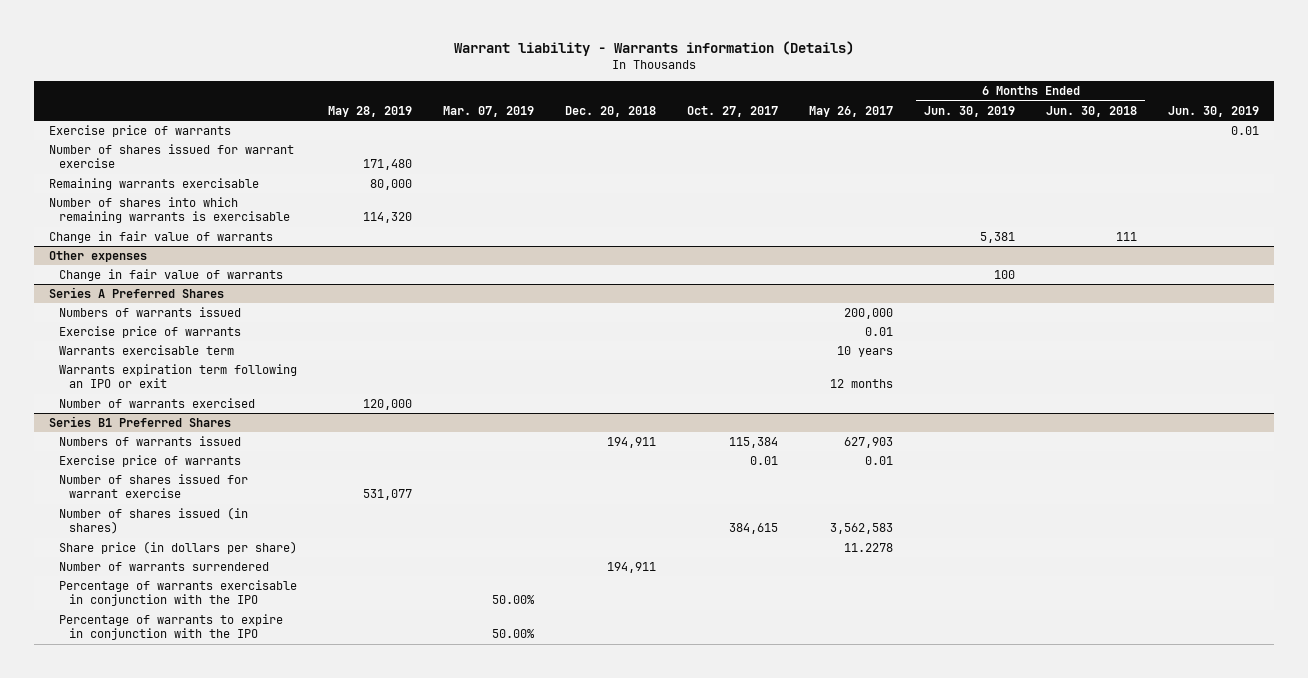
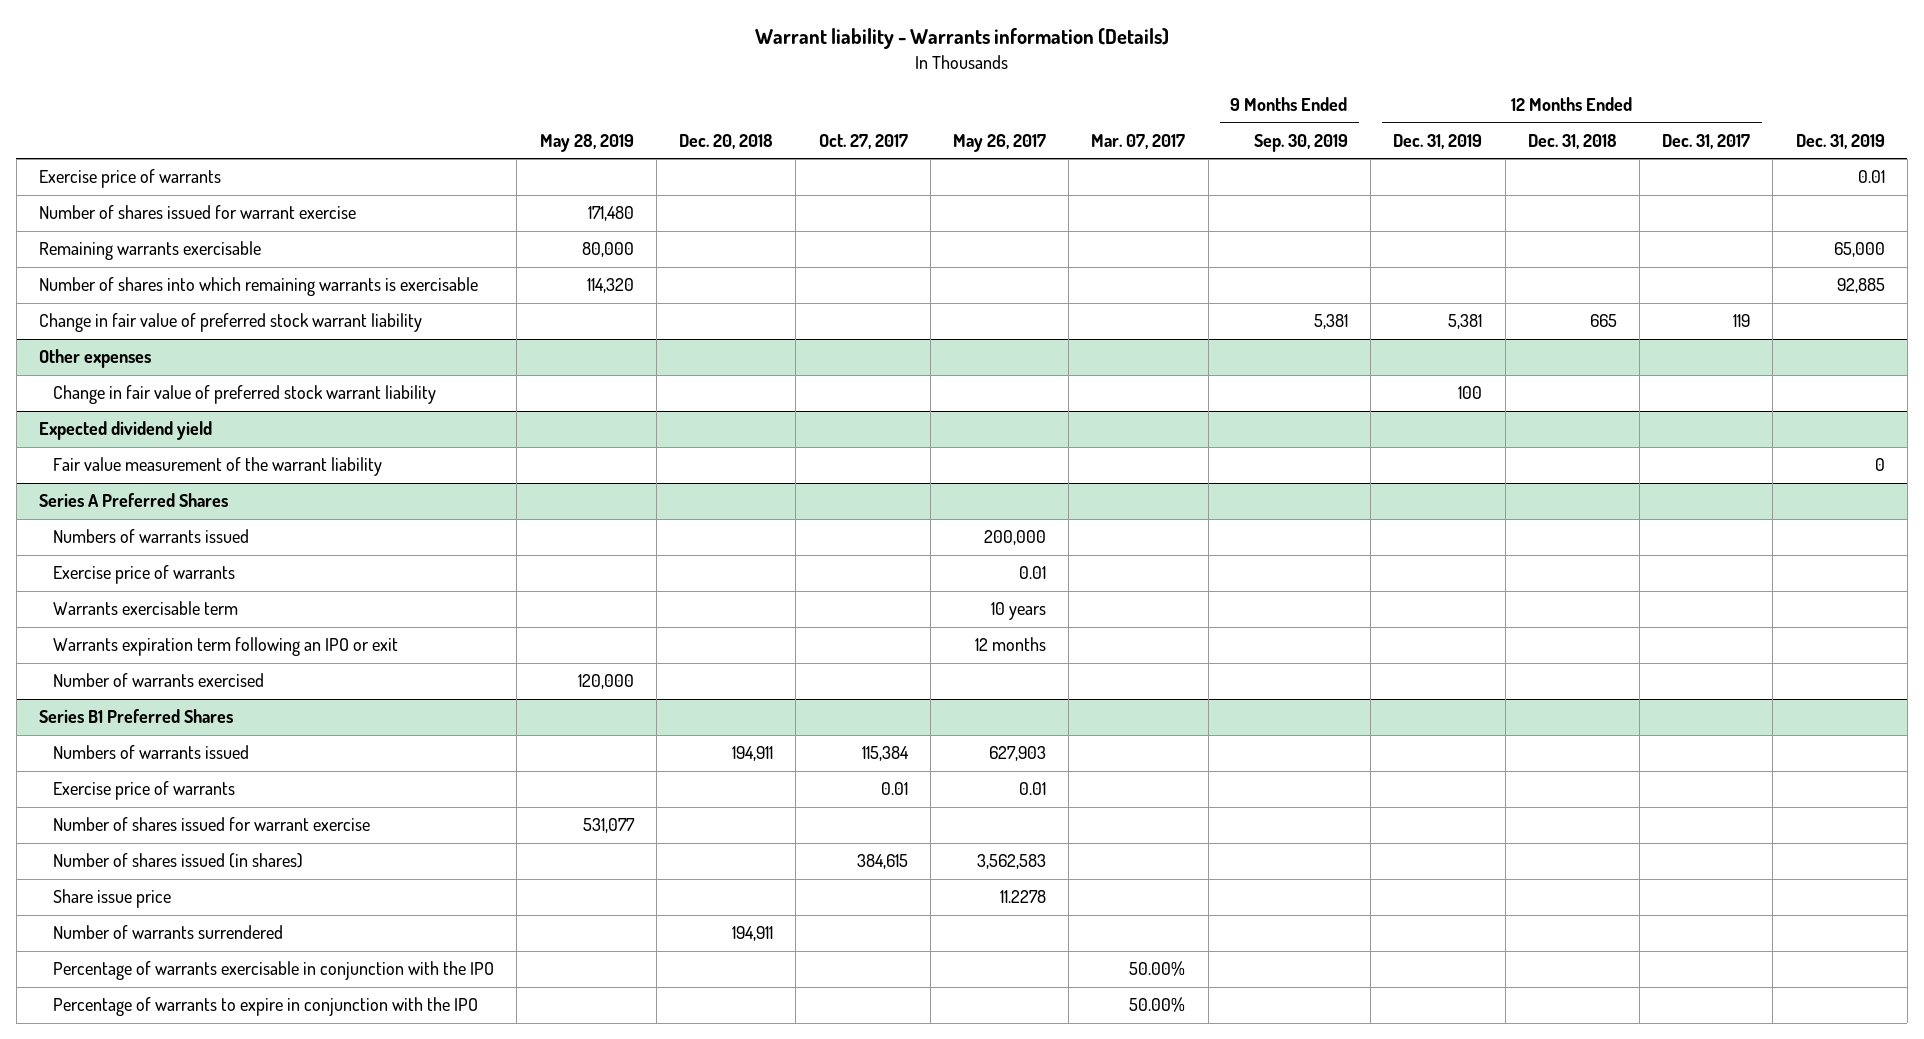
- | May 28, 2019 | Mar. 07, 2019 | Dec. 20, 2018 | Oct. 27, 2017 | May 26, 2017 | 6 Months Ended Jun. 30, 2019 | 6 Months Ended Jun. 30, 2018 | Jun. 30, 2019
+ | May 28, 2019 | Dec. 20, 2018 | Oct. 27, 2017 | May 26, 2017 | Mar. 07, 2017 | 9 Months Ended Sep. 30, 2019 | 12 Months Ended Dec. 31, 2019 | 12 Months Ended Dec. 31, 2018 | 12 Months Ended Dec. 31, 2017 | Dec. 31, 2019
- Change in fair value of warrants | | | | | | 5,381 | 111 |
+ Change in fair value of preferred stock warrant liability | | | | | | 5,381 | 5,381 | 665 | 119 |
@ Other expenses
- Change in fair value of warrants | | | | | | 100 | |
+ Change in fair value of preferred stock warrant liability | | | | | | | 100 | | |
+ Expected dividend yield
+ Fair value measurement of the warrant liability | | | | | | | | | | 0
@ Series B1 Preferred Shares
- Share price (in dollars per share) | | | | | 11.2278 | | |
+ Share issue price | | | | 11.2278 | | | | | |

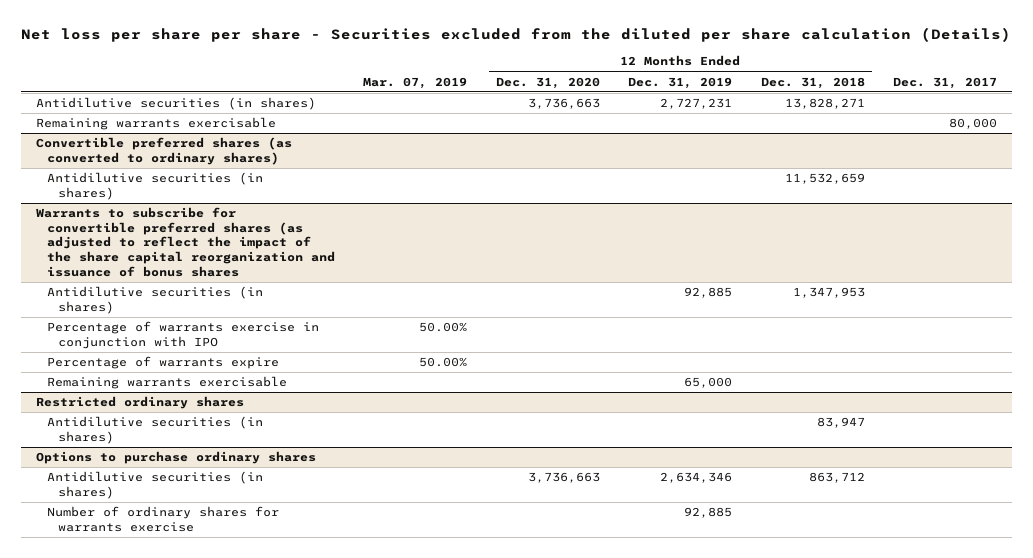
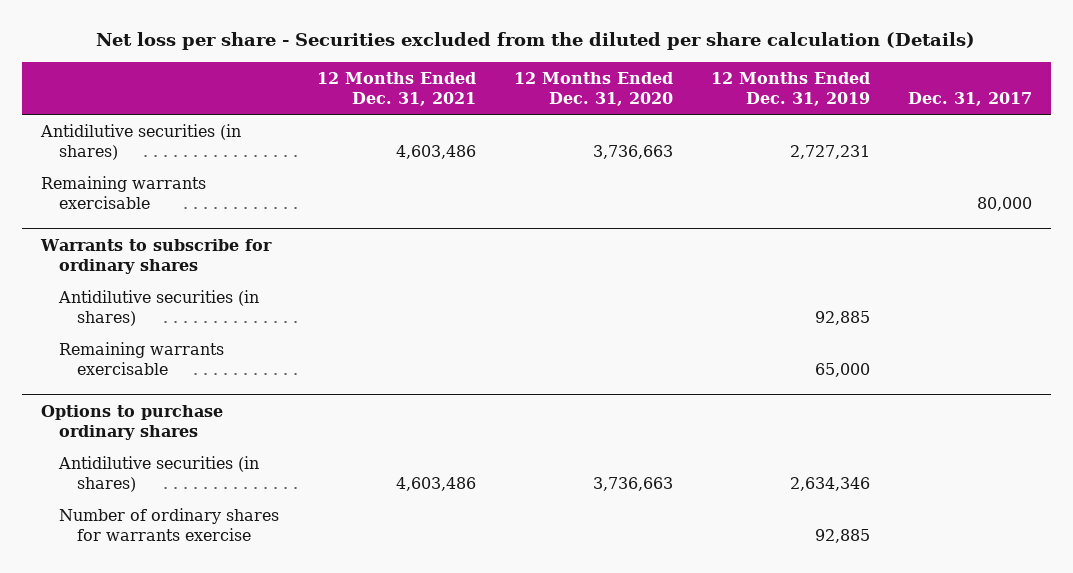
- Net loss per share per share - Securities excluded from the diluted per share calculation (Details)
+ Net loss per share - Securities excluded from the diluted per share calculation (Details)
- | Mar. 07, 2019 | 12 Months Ended Dec. 31, 2020 | 12 Months Ended Dec. 31, 2019 | 12 Months Ended Dec. 31, 2018 | Dec. 31, 2017
+ | 12 Months Ended Dec. 31, 2021 | 12 Months Ended Dec. 31, 2020 | 12 Months Ended Dec. 31, 2019 | Dec. 31, 2017
- Convertible preferred shares (as converted to ordinary shares)
- Antidilutive securities (in shares) | | | | 11,532,659 |
- Warrants to subscribe for convertible preferred shares (as adjusted to reflect the impact of the share capital reorganization and issuance of bonus shares
+ Warrants to subscribe for ordinary shares
- Percentage of warrants exercise in conjunction with IPO | 50.00% | | | |
- Percentage of warrants expire | 50.00% | | | |
- Restricted ordinary shares
- Antidilutive securities (in shares) | | | | 83,947 |

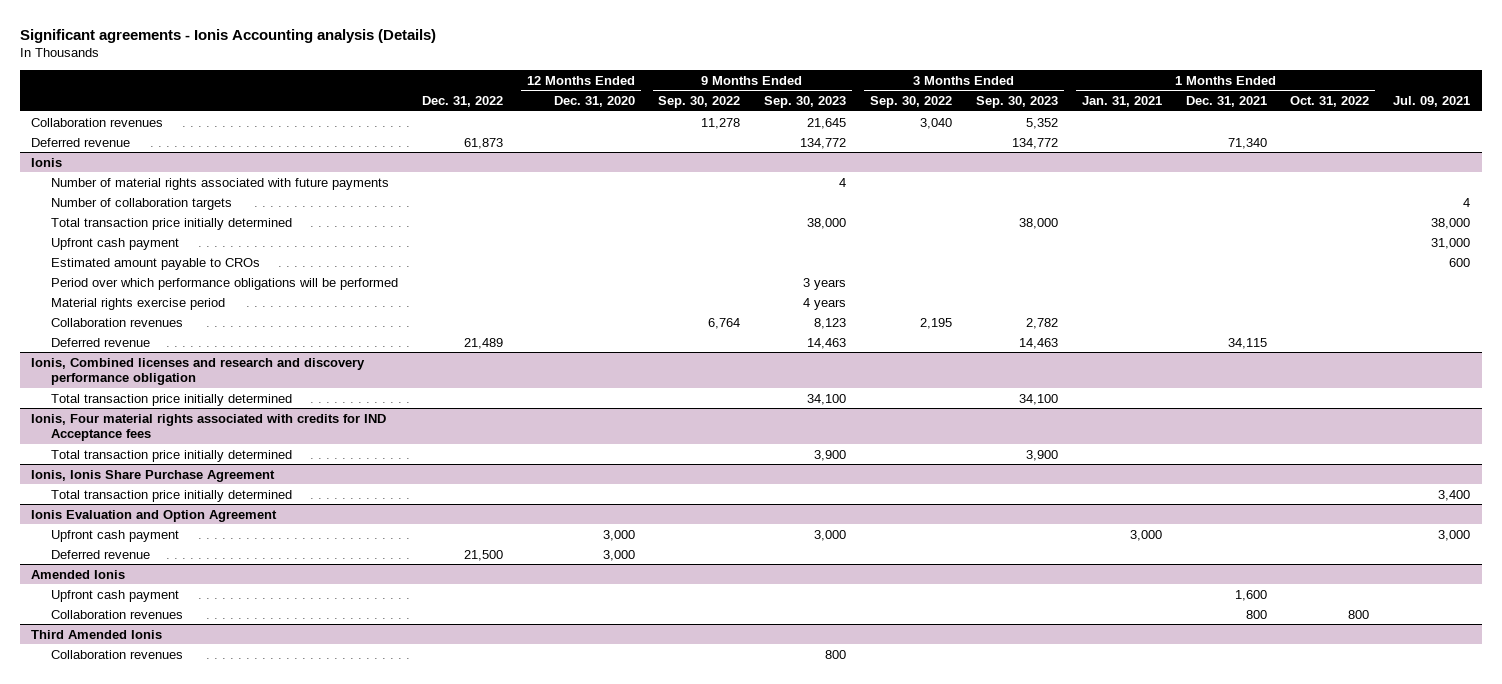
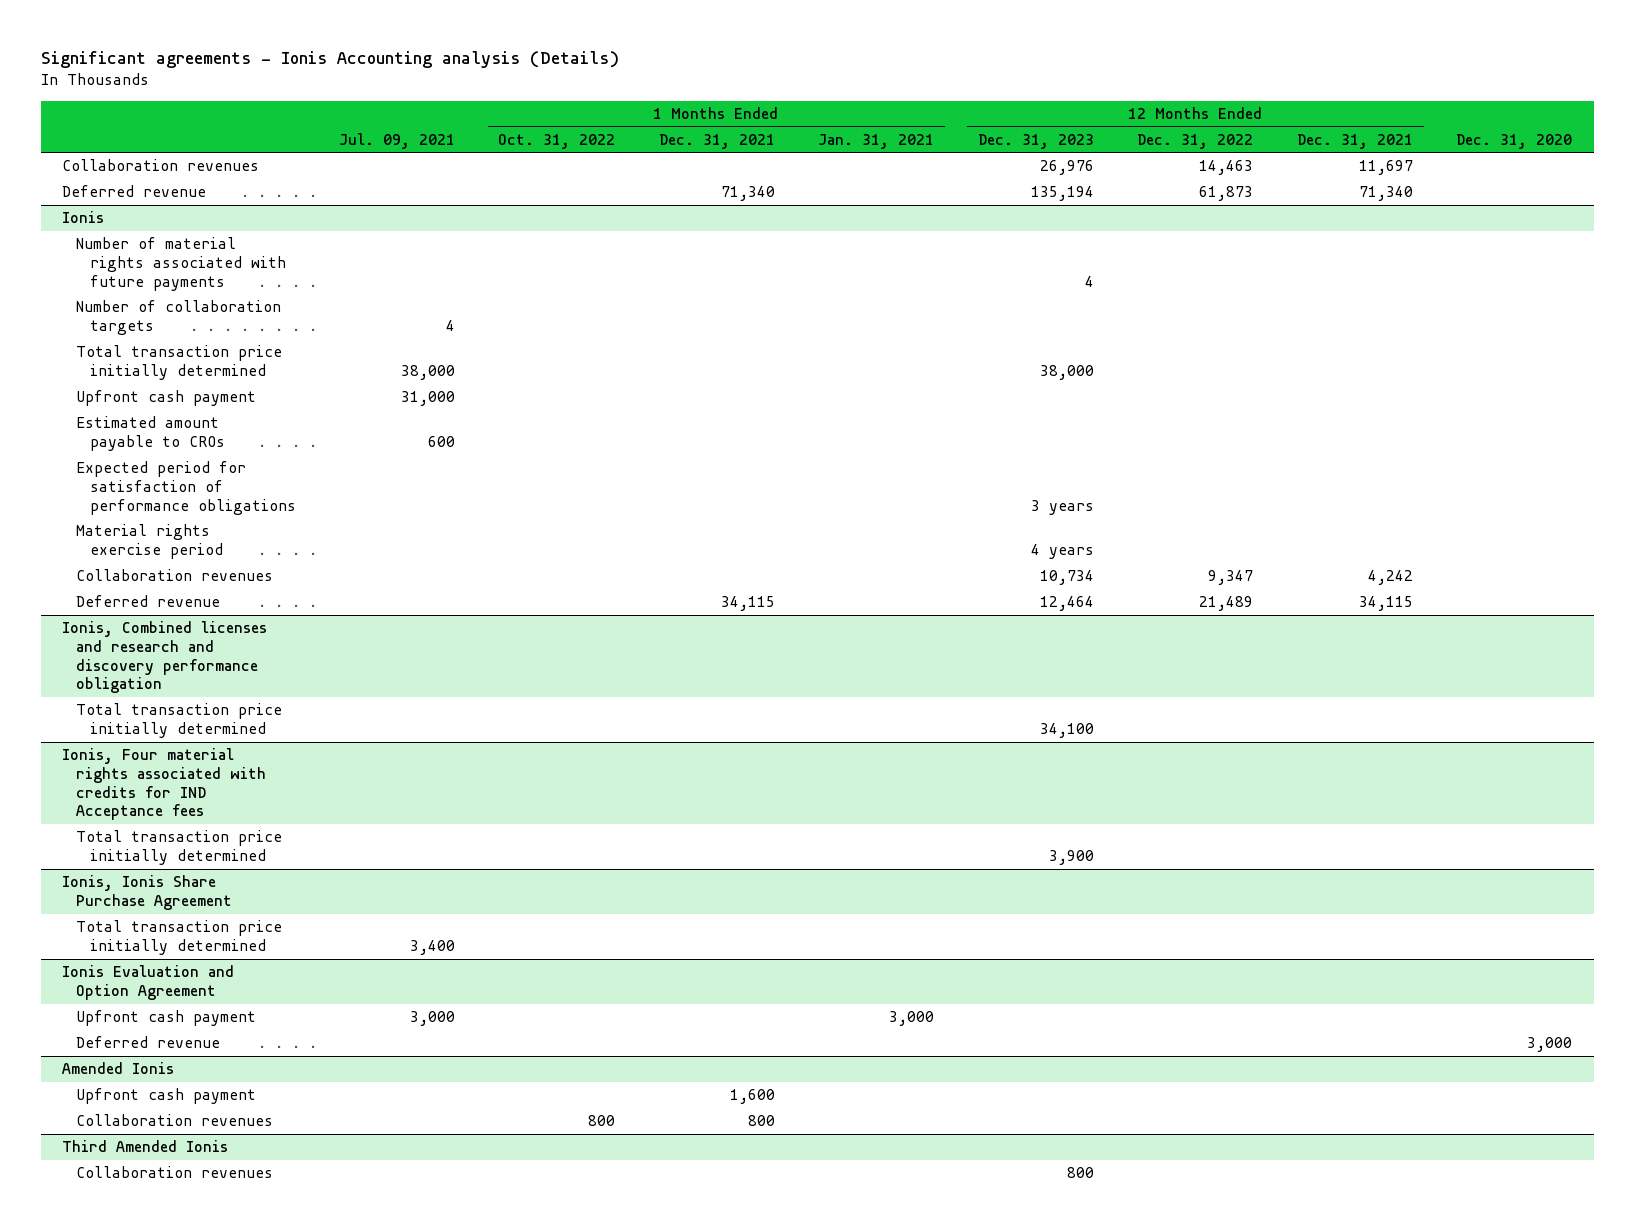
- | Dec. 31, 2022 | 12 Months Ended Dec. 31, 2020 | 9 Months Ended Sep. 30, 2022 | 9 Months Ended Sep. 30, 2023 | 3 Months Ended Sep. 30, 2022 | 3 Months Ended Sep. 30, 2023 | 1 Months Ended Jan. 31, 2021 | 1 Months Ended Dec. 31, 2021 | 1 Months Ended Oct. 31, 2022 | Jul. 09, 2021
+ | Jul. 09, 2021 | 1 Months Ended Oct. 31, 2022 | 1 Months Ended Dec. 31, 2021 | 1 Months Ended Jan. 31, 2021 | 12 Months Ended Dec. 31, 2023 | 12 Months Ended Dec. 31, 2022 | 12 Months Ended Dec. 31, 2021 | Dec. 31, 2020
@ Ionis
- Period over which performance obligations will be performed | | | | 3 years | | | | | |
+ Expected period for satisfaction of performance obligations | | | | | 3 years | | |

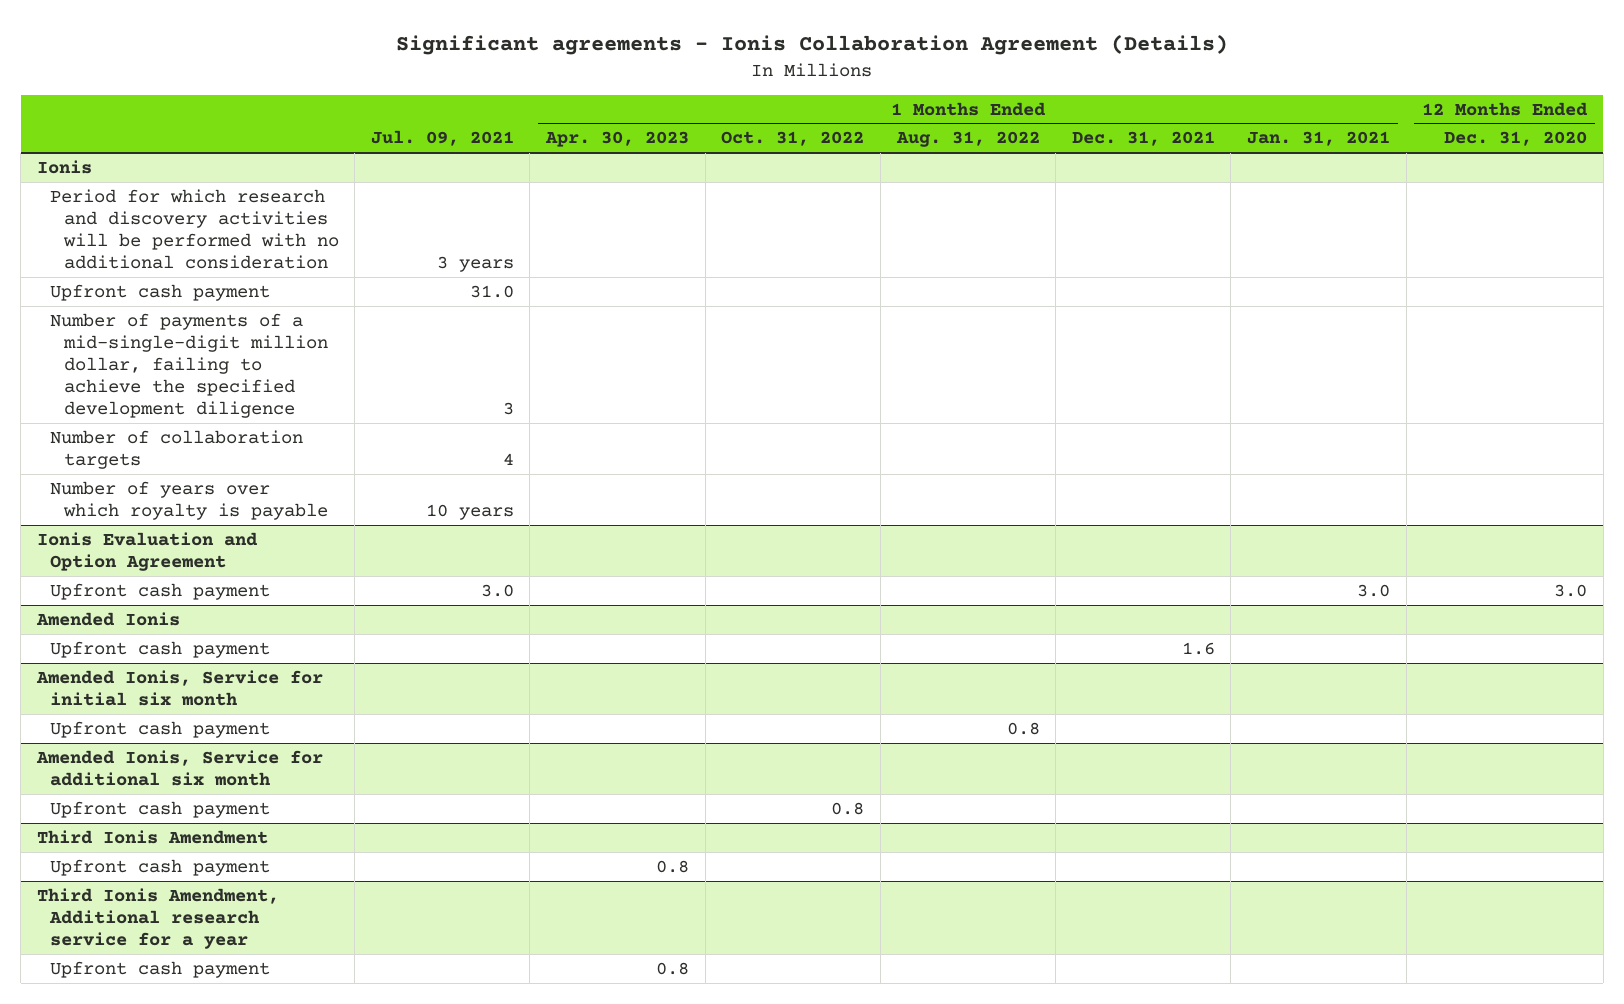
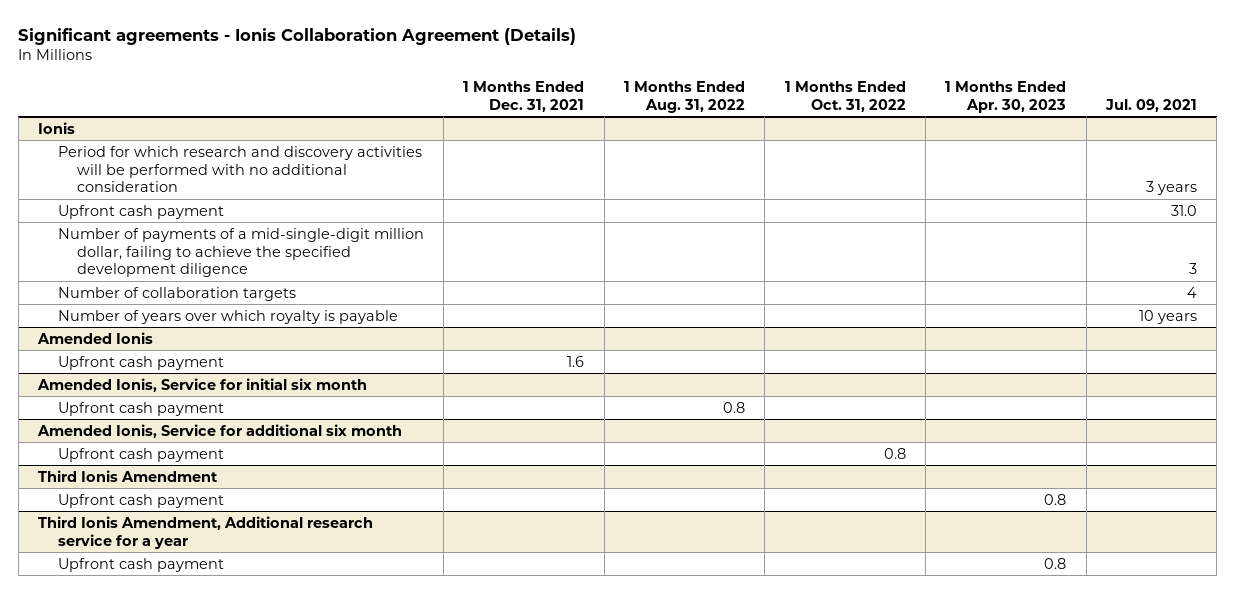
- | Jul. 09, 2021 | 1 Months Ended Apr. 30, 2023 | 1 Months Ended Oct. 31, 2022 | 1 Months Ended Aug. 31, 2022 | 1 Months Ended Dec. 31, 2021 | 1 Months Ended Jan. 31, 2021 | 12 Months Ended Dec. 31, 2020
+ | 1 Months Ended Dec. 31, 2021 | 1 Months Ended Aug. 31, 2022 | 1 Months Ended Oct. 31, 2022 | 1 Months Ended Apr. 30, 2023 | Jul. 09, 2021
- Ionis Evaluation and Option Agreement
- Upfront cash payment | 3.0 | | | | | 3.0 | 3.0

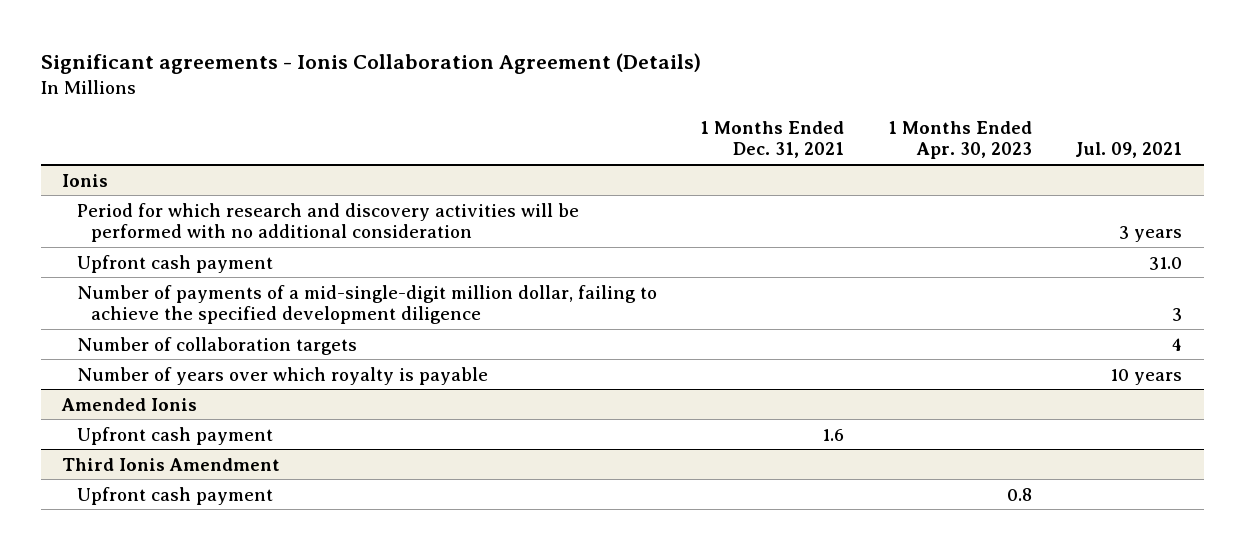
- | 1 Months Ended Dec. 31, 2021 | 1 Months Ended Aug. 31, 2022 | 1 Months Ended Oct. 31, 2022 | 1 Months Ended Apr. 30, 2023 | Jul. 09, 2021
+ | 1 Months Ended Dec. 31, 2021 | 1 Months Ended Apr. 30, 2023 | Jul. 09, 2021
- Amended Ionis, Service for initial six month
- Upfront cash payment | | 0.8 | | |
- Amended Ionis, Service for additional six month
- Upfront cash payment | | | 0.8 | |
- Third Ionis Amendment, Additional research service for a year
- Upfront cash payment | | | | 0.8 |

